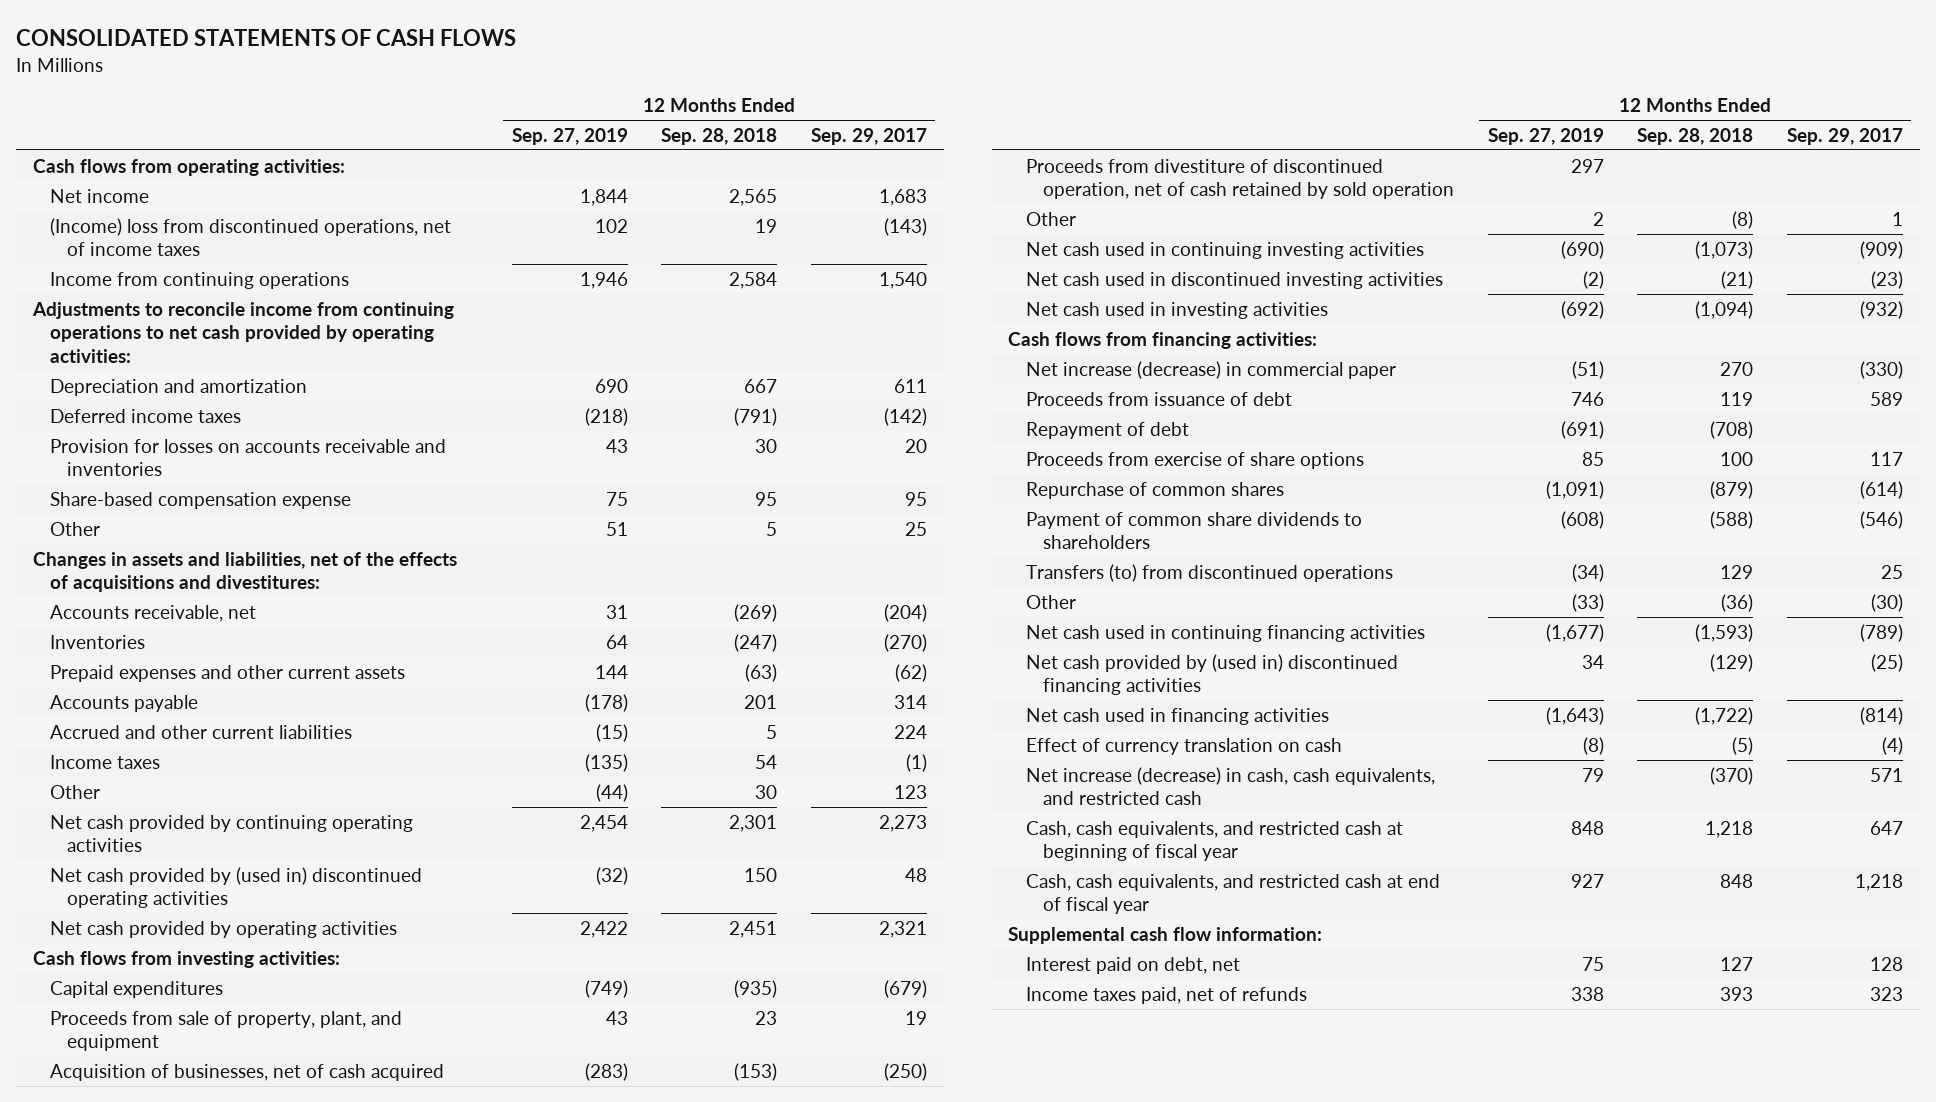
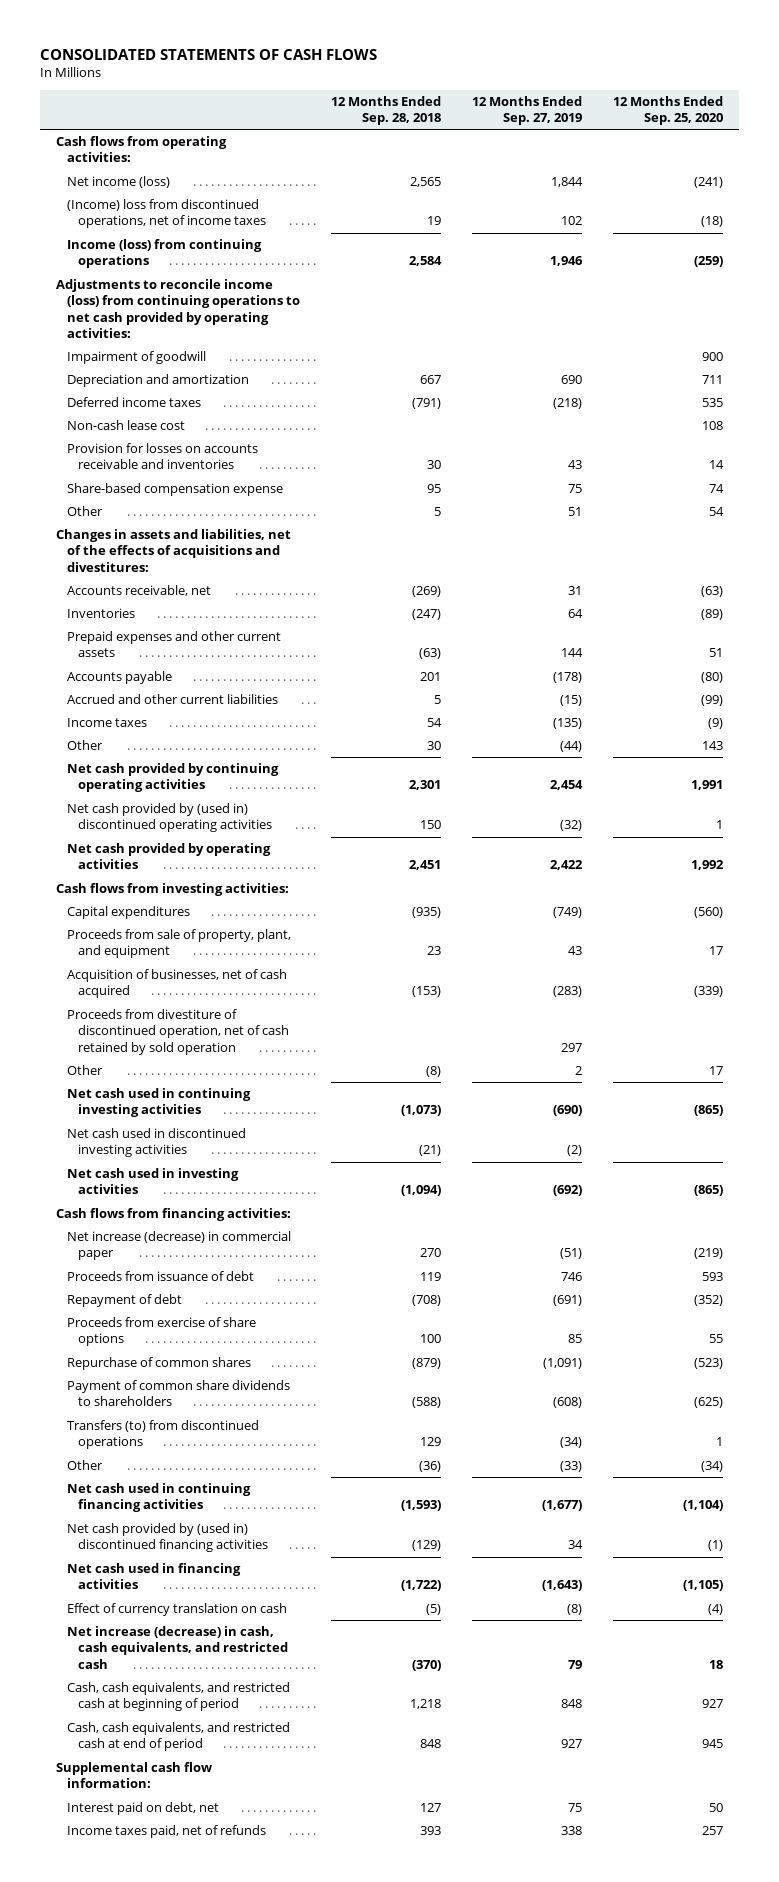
- | 12 Months Ended Sep. 27, 2019 | 12 Months Ended Sep. 28, 2018 | 12 Months Ended Sep. 29, 2017
+ | 12 Months Ended Sep. 28, 2018 | 12 Months Ended Sep. 27, 2019 | 12 Months Ended Sep. 25, 2020
- Net income | 1,844 | 2,565 | 1,683
+ Net income (loss) | 2,565 | 1,844 | (241)
- Income from continuing operations | 1,946 | 2,584 | 1,540
- Adjustments to reconcile income from continuing operations to net cash provided by operating activities:
+ Income (loss) from continuing operations | 2,584 | 1,946 | (259)
+ Adjustments to reconcile income (loss) from continuing operations to net cash provided by operating activities:
+ Impairment of goodwill | | | 900
+ Non-cash lease cost | | | 108
- Cash, cash equivalents, and restricted cash at beginning of fiscal year | 848 | 1,218 | 647
- Cash, cash equivalents, and restricted cash at end of fiscal year | 927 | 848 | 1,218
+ Cash, cash equivalents, and restricted cash at beginning of period | 1,218 | 848 | 927
+ Cash, cash equivalents, and restricted cash at end of period | 848 | 927 | 945

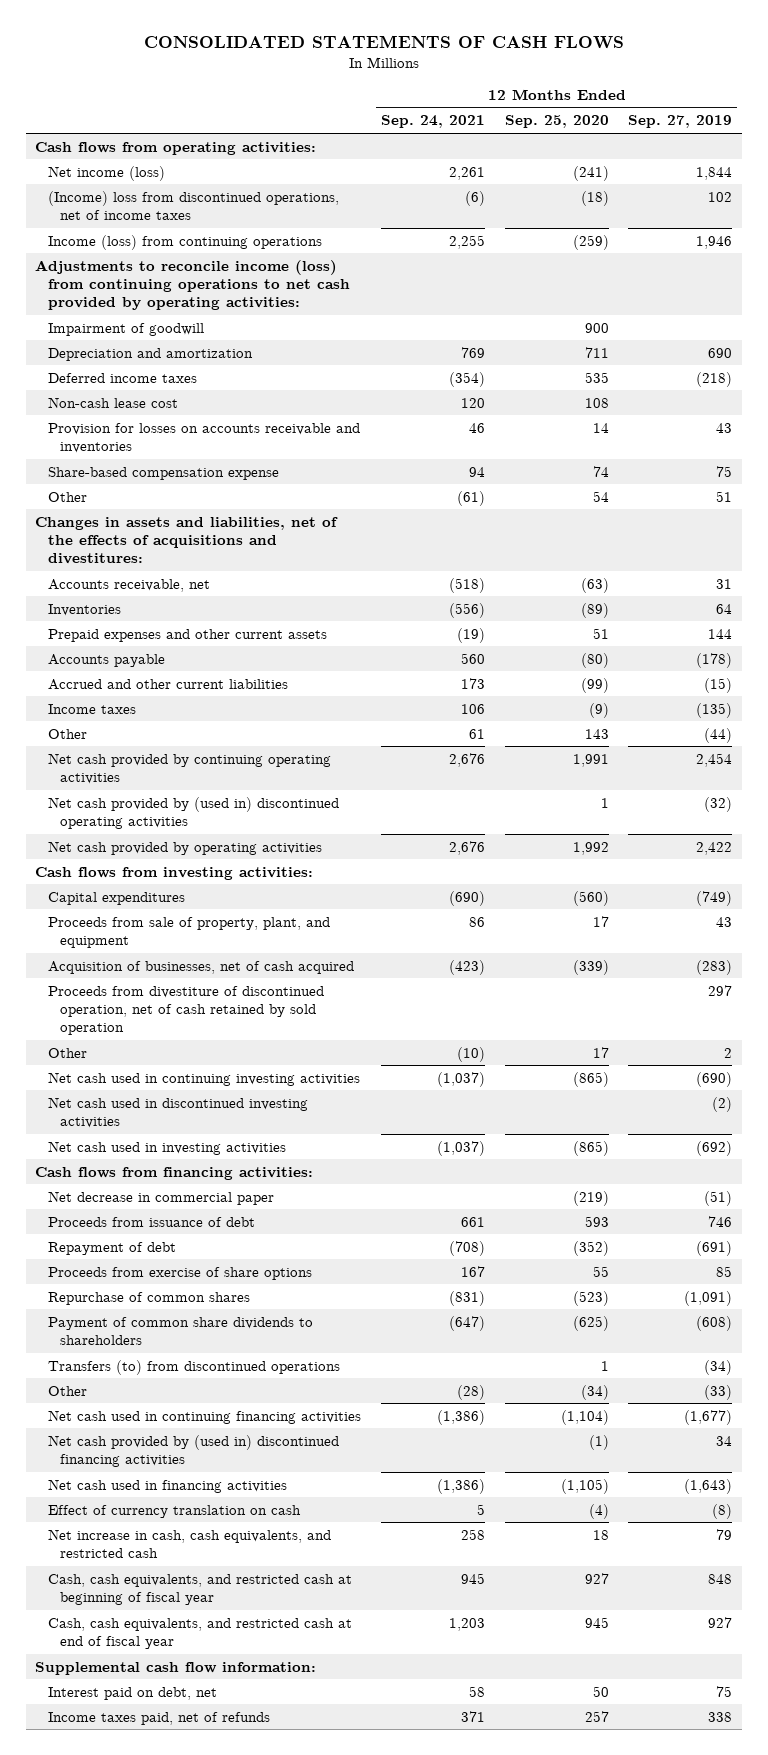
- | 12 Months Ended Sep. 28, 2018 | 12 Months Ended Sep. 27, 2019 | 12 Months Ended Sep. 25, 2020
+ | 12 Months Ended Sep. 24, 2021 | 12 Months Ended Sep. 25, 2020 | 12 Months Ended Sep. 27, 2019
- Net increase (decrease) in commercial paper | 270 | (51) | (219)
+ Net decrease in commercial paper | | (219) | (51)
- Net increase (decrease) in cash, cash equivalents, and restricted cash | (370) | 79 | 18
- Cash, cash equivalents, and restricted cash at beginning of period | 1,218 | 848 | 927
- Cash, cash equivalents, and restricted cash at end of period | 848 | 927 | 945
+ Net increase in cash, cash equivalents, and restricted cash | 258 | 18 | 79
+ Cash, cash equivalents, and restricted cash at beginning of fiscal year | 945 | 927 | 848
+ Cash, cash equivalents, and restricted cash at end of fiscal year | 1,203 | 945 | 927

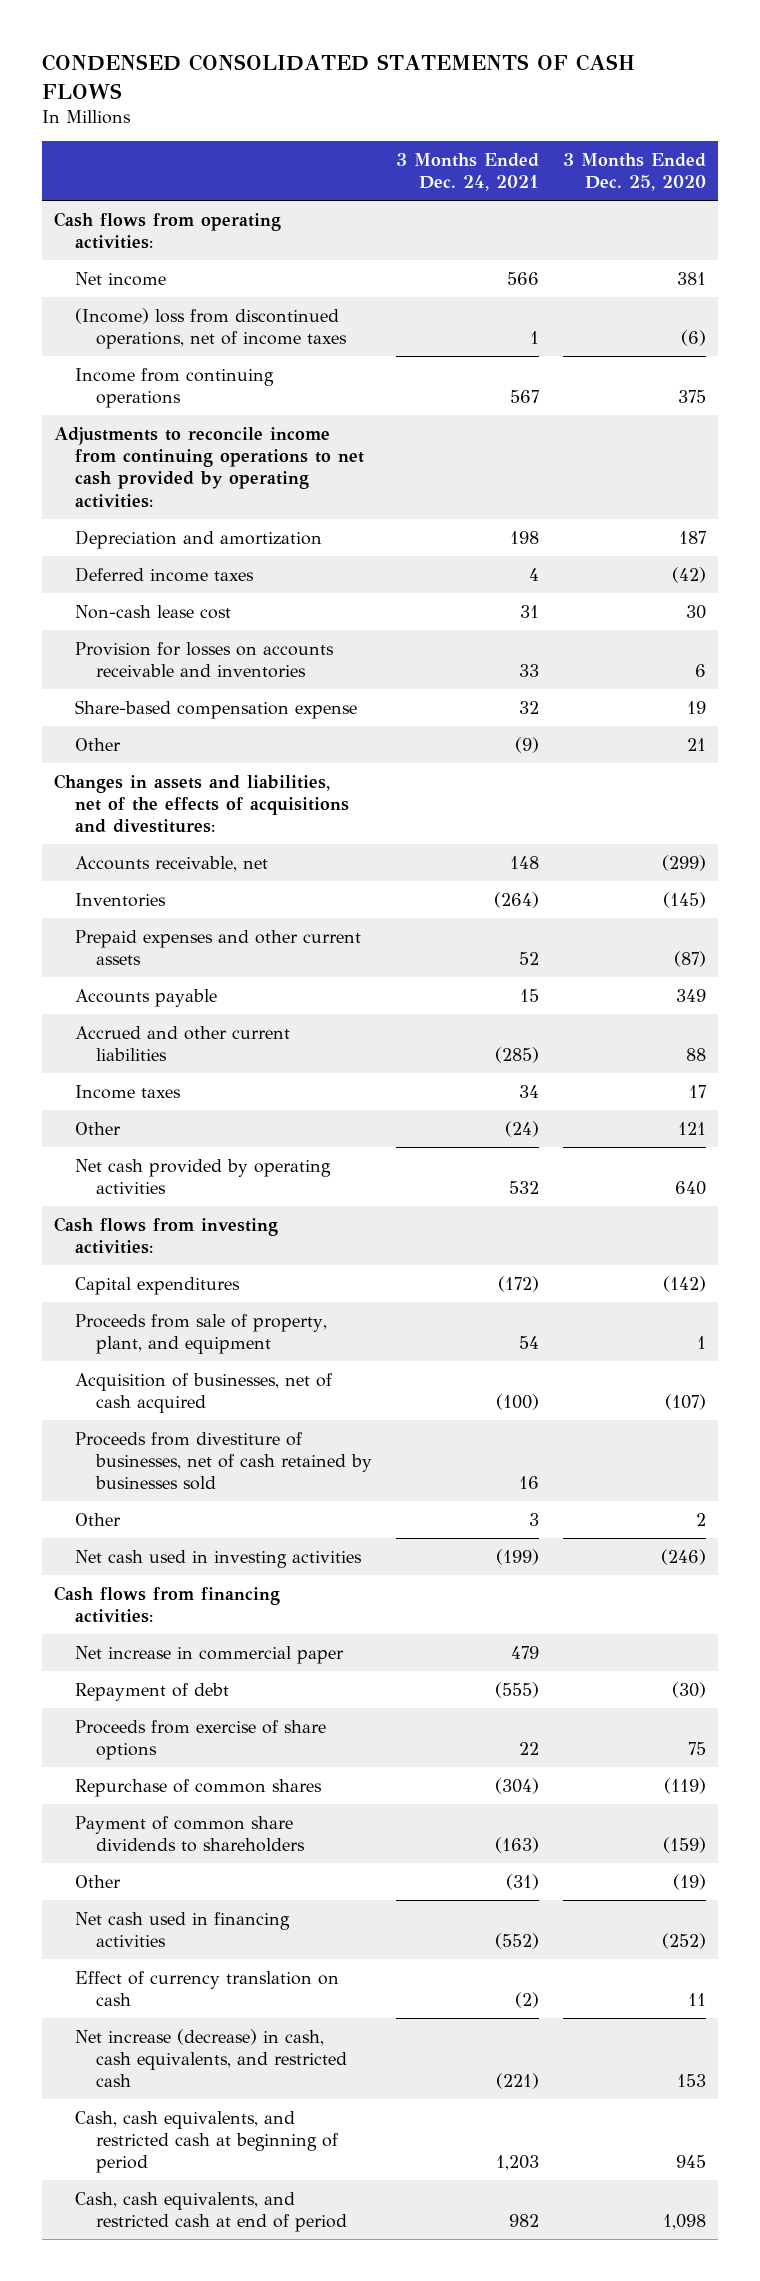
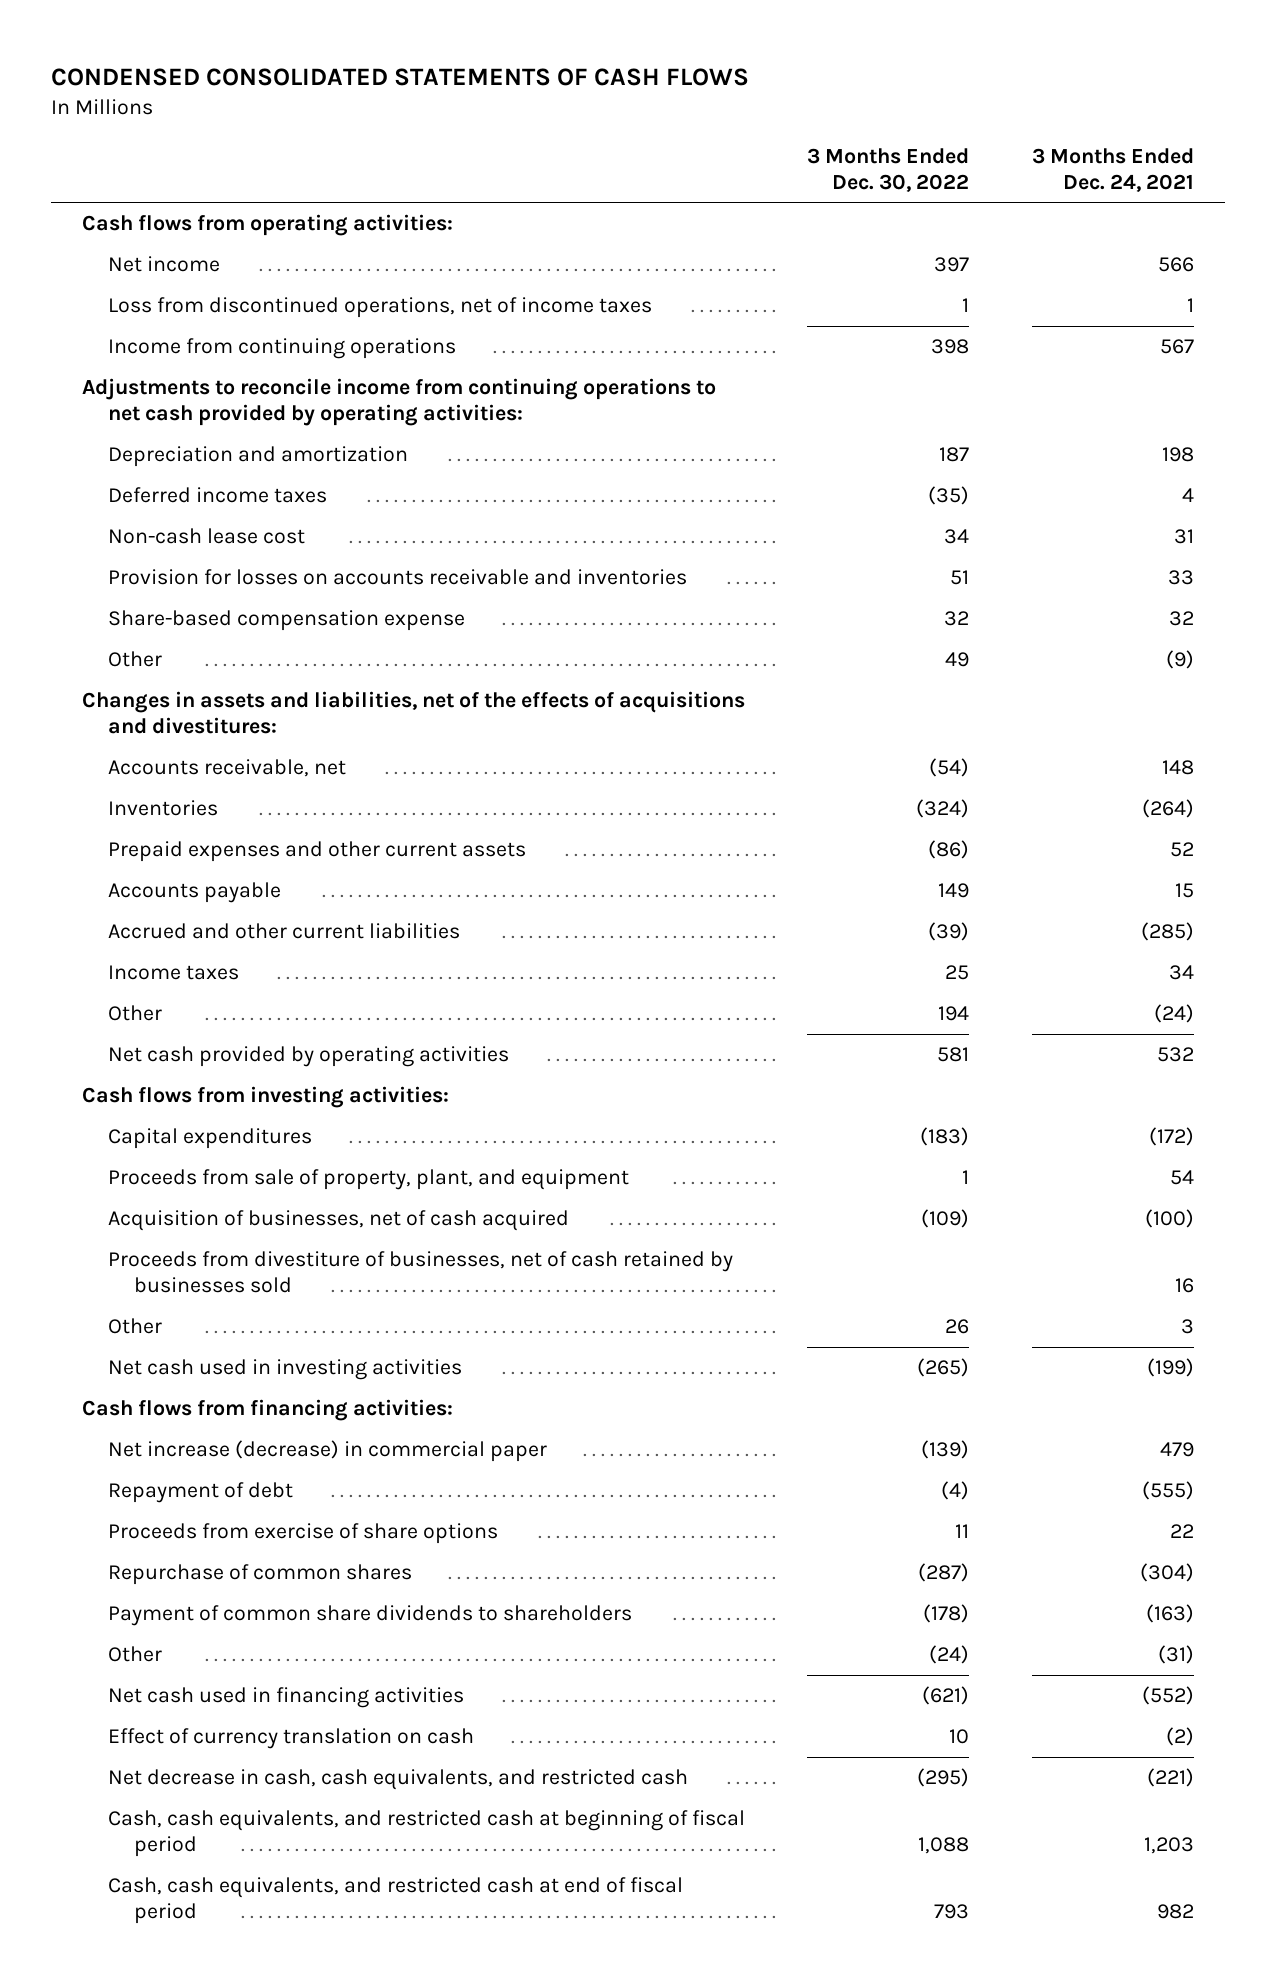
- | 3 Months Ended Dec. 24, 2021 | 3 Months Ended Dec. 25, 2020
+ | 3 Months Ended Dec. 30, 2022 | 3 Months Ended Dec. 24, 2021
- (Income) loss from discontinued operations, net of income taxes | 1 | (6)
+ Loss from discontinued operations, net of income taxes | 1 | 1
- Net increase in commercial paper | 479 |
+ Net increase (decrease) in commercial paper | (139) | 479
- Net increase (decrease) in cash, cash equivalents, and restricted cash | (221) | 153
- Cash, cash equivalents, and restricted cash at beginning of period | 1,203 | 945
- Cash, cash equivalents, and restricted cash at end of period | 982 | 1,098
+ Net decrease in cash, cash equivalents, and restricted cash | (295) | (221)
+ Cash, cash equivalents, and restricted cash at beginning of fiscal period | 1,088 | 1,203
+ Cash, cash equivalents, and restricted cash at end of fiscal period | 793 | 982

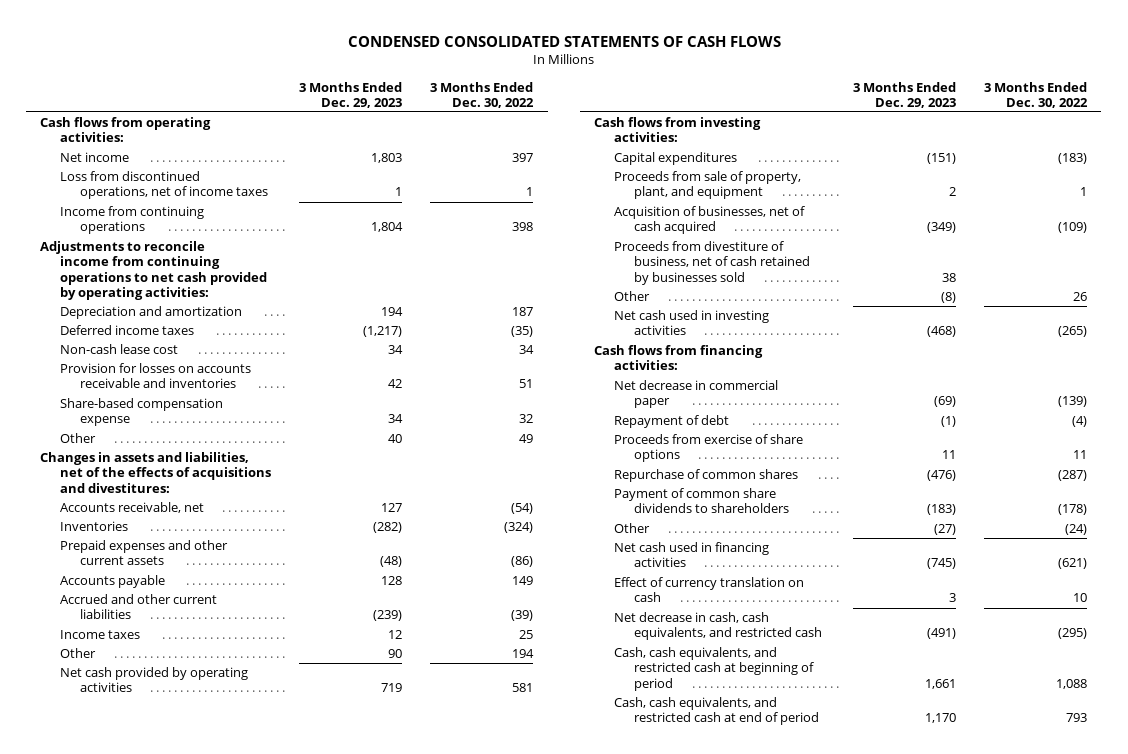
- | 3 Months Ended Dec. 30, 2022 | 3 Months Ended Dec. 24, 2021
+ | 3 Months Ended Dec. 29, 2023 | 3 Months Ended Dec. 30, 2022
- Proceeds from divestiture of businesses, net of cash retained by businesses sold | | 16
+ Proceeds from divestiture of business, net of cash retained by businesses sold | 38 |
- Net increase (decrease) in commercial paper | (139) | 479
+ Net decrease in commercial paper | (69) | (139)
- Cash, cash equivalents, and restricted cash at beginning of fiscal period | 1,088 | 1,203
- Cash, cash equivalents, and restricted cash at end of fiscal period | 793 | 982
+ Cash, cash equivalents, and restricted cash at beginning of period | 1,661 | 1,088
+ Cash, cash equivalents, and restricted cash at end of period | 1,170 | 793

